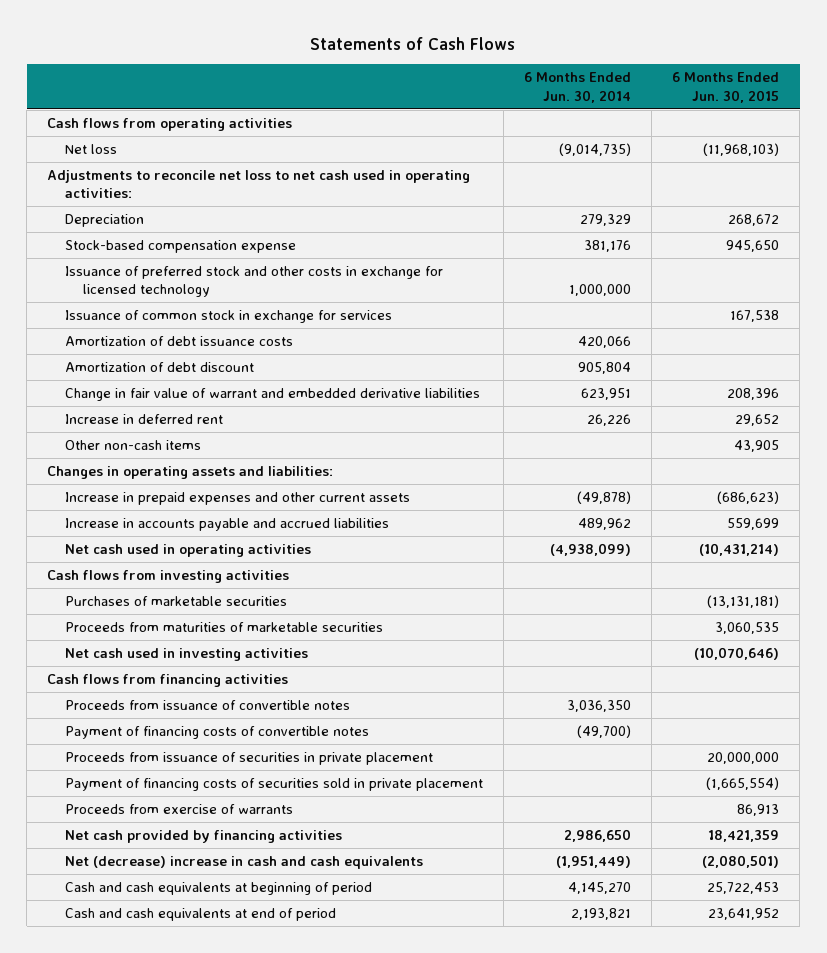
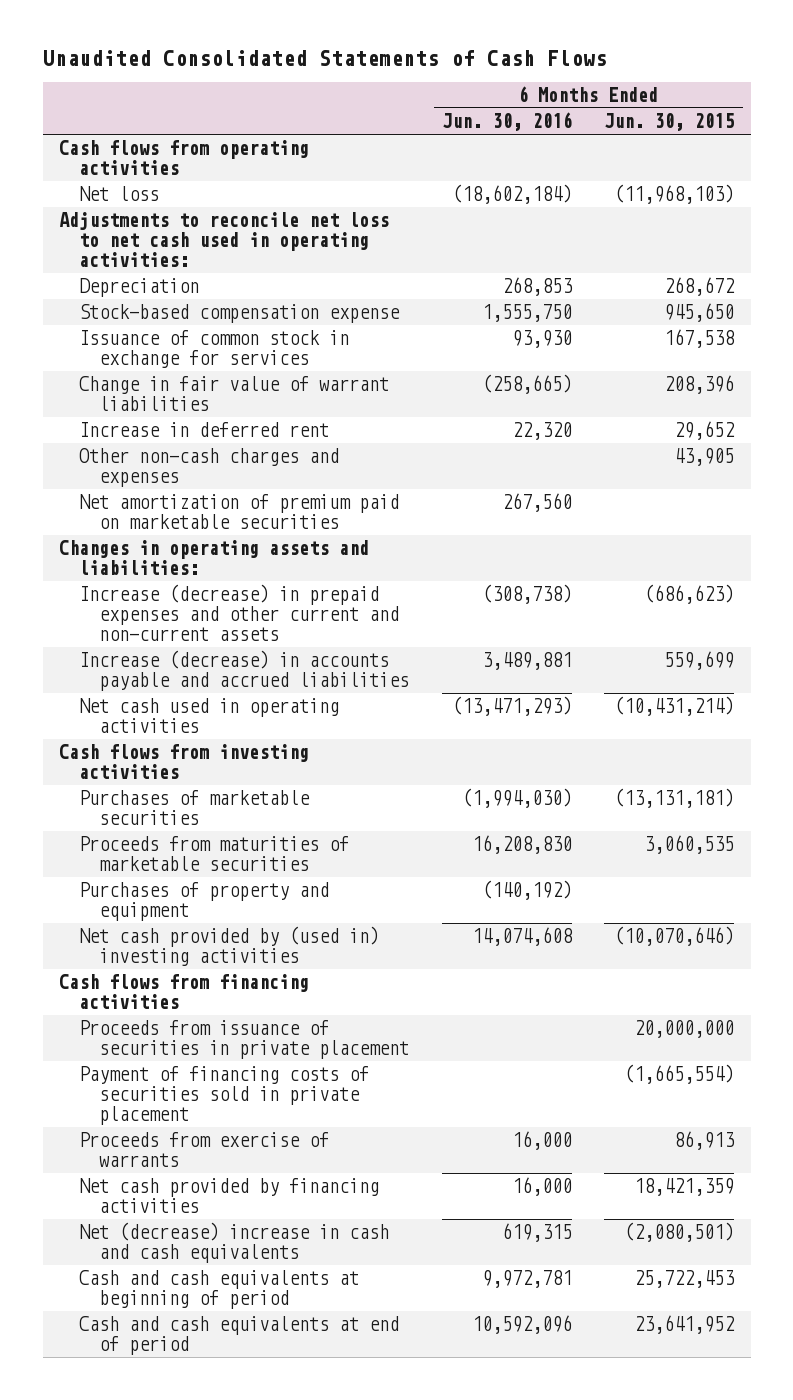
- Statements of Cash Flows
+ Unaudited Consolidated Statements of Cash Flows
- | 6 Months Ended Jun. 30, 2014 | 6 Months Ended Jun. 30, 2015
+ | 6 Months Ended Jun. 30, 2016 | 6 Months Ended Jun. 30, 2015
- Issuance of preferred stock and other costs in exchange for licensed technology | 1,000,000 |
- Amortization of debt issuance costs | 420,066 |
- Amortization of debt discount | 905,804 |
- Change in fair value of warrant and embedded derivative liabilities | 623,951 | 208,396
+ Change in fair value of warrant liabilities | (258,665) | 208,396
- Other non-cash items | | 43,905
+ Other non-cash charges and expenses | | 43,905
+ Net amortization of premium paid on marketable securities | 267,560 |
- Increase in prepaid expenses and other current assets | (49,878) | (686,623)
- Increase in accounts payable and accrued liabilities | 489,962 | 559,699
+ Increase (decrease) in prepaid expenses and other current and non-current assets | (308,738) | (686,623)
+ Increase (decrease) in accounts payable and accrued liabilities | 3,489,881 | 559,699
- Net cash used in investing activities | | (10,070,646)
+ Purchases of property and equipment | (140,192) |
+ Net cash provided by (used in) investing activities | 14,074,608 | (10,070,646)
- Proceeds from issuance of convertible notes | 3,036,350 |
- Payment of financing costs of convertible notes | (49,700) |

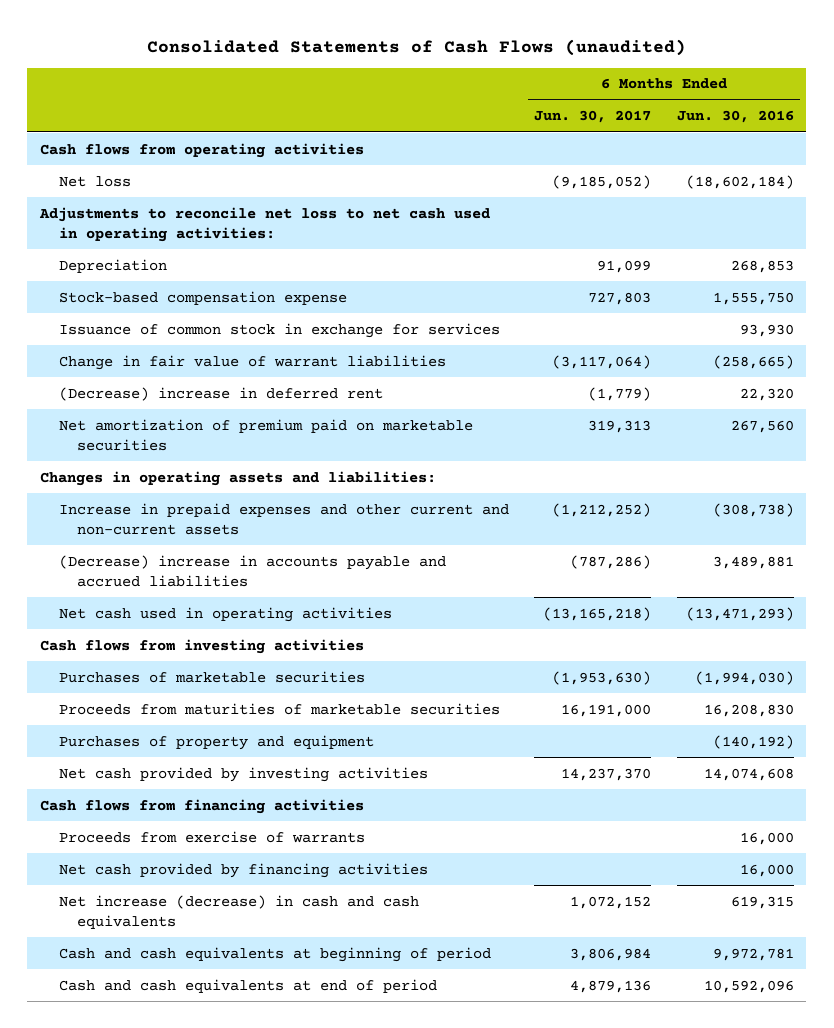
- Unaudited Consolidated Statements of Cash Flows
+ Consolidated Statements of Cash Flows (unaudited)
- | 6 Months Ended Jun. 30, 2016 | 6 Months Ended Jun. 30, 2015
+ | 6 Months Ended Jun. 30, 2017 | 6 Months Ended Jun. 30, 2016
- Increase in deferred rent | 22,320 | 29,652
- Other non-cash charges and expenses | | 43,905
+ (Decrease) increase in deferred rent | (1,779) | 22,320
- Increase (decrease) in prepaid expenses and other current and non-current assets | (308,738) | (686,623)
- Increase (decrease) in accounts payable and accrued liabilities | 3,489,881 | 559,699
+ Increase in prepaid expenses and other current and non-current assets | (1,212,252) | (308,738)
+ (Decrease) increase in accounts payable and accrued liabilities | (787,286) | 3,489,881
- Net cash provided by (used in) investing activities | 14,074,608 | (10,070,646)
+ Net cash provided by investing activities | 14,237,370 | 14,074,608
- Proceeds from issuance of securities in private placement | | 20,000,000
- Payment of financing costs of securities sold in private placement | | (1,665,554)
- Net (decrease) increase in cash and cash equivalents | 619,315 | (2,080,501)
+ Net increase (decrease) in cash and cash equivalents | 1,072,152 | 619,315

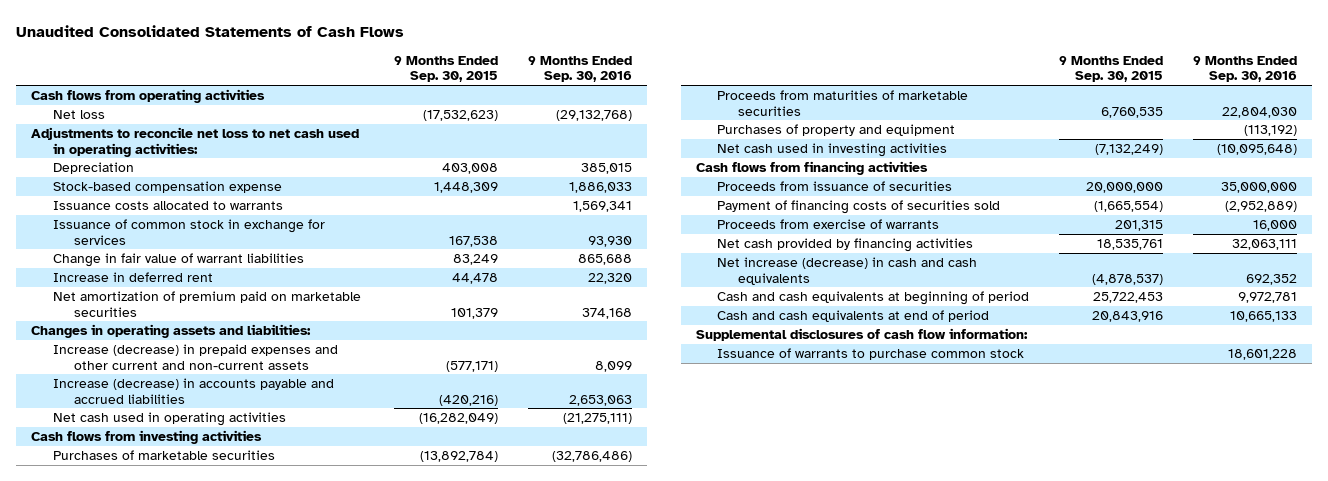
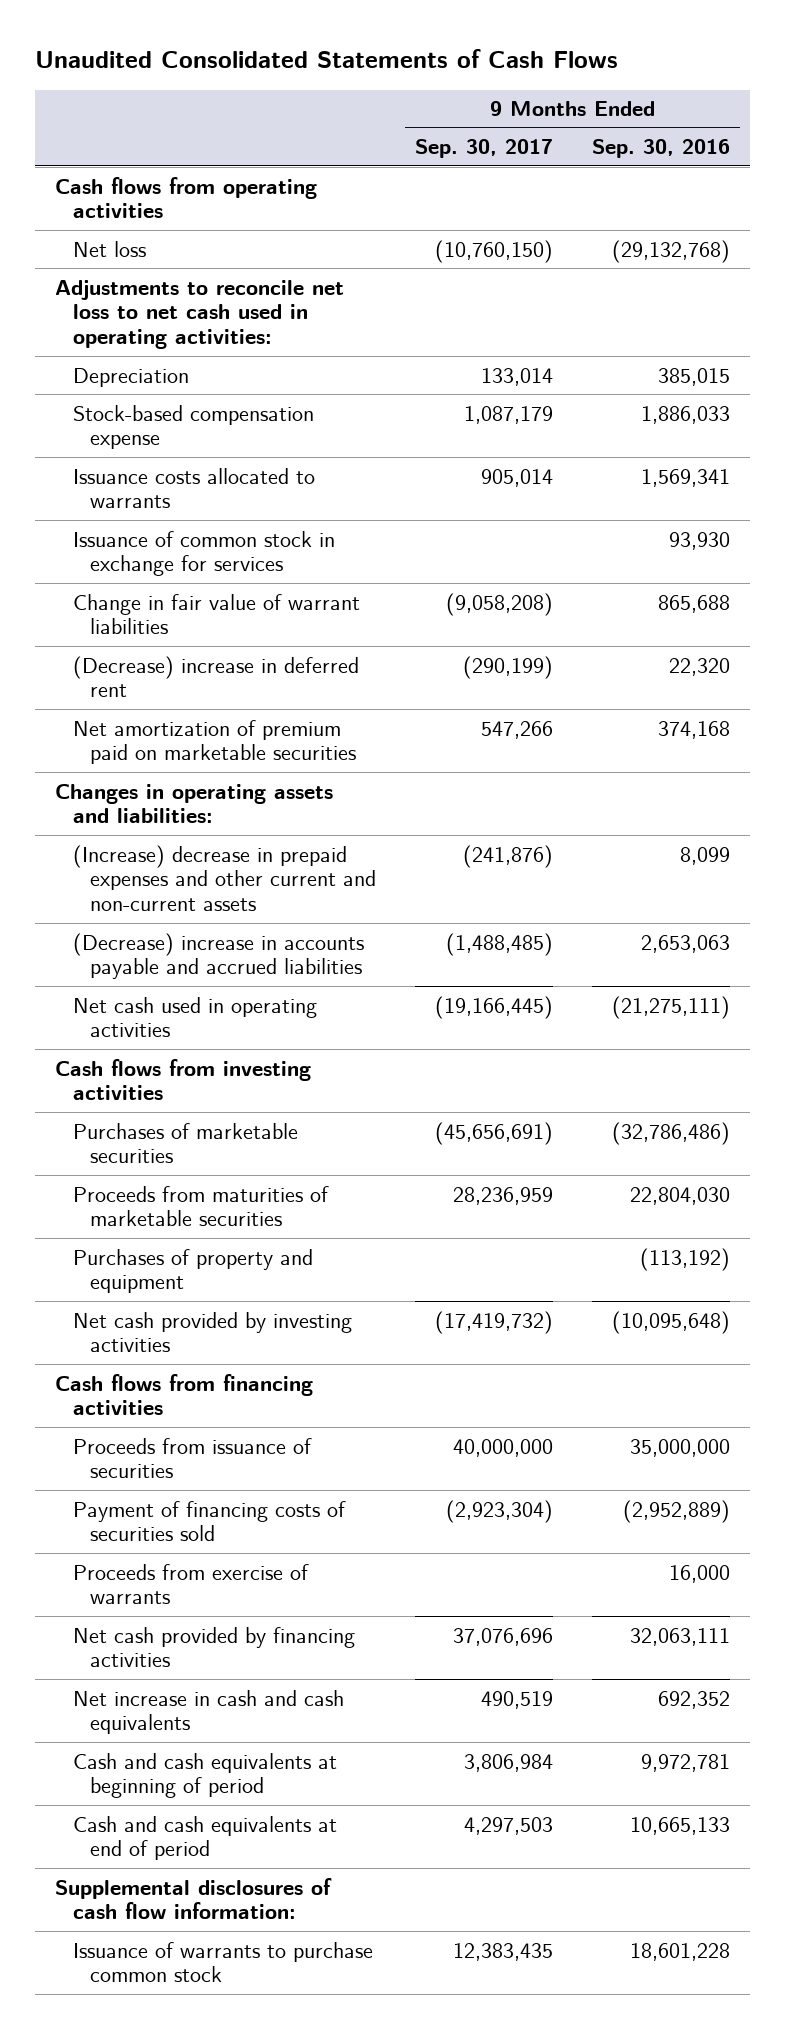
- | 9 Months Ended Sep. 30, 2015 | 9 Months Ended Sep. 30, 2016
+ | 9 Months Ended Sep. 30, 2017 | 9 Months Ended Sep. 30, 2016
- Increase in deferred rent | 44,478 | 22,320
+ (Decrease) increase in deferred rent | (290,199) | 22,320
- Increase (decrease) in prepaid expenses and other current and non-current assets | (577,171) | 8,099
- Increase (decrease) in accounts payable and accrued liabilities | (420,216) | 2,653,063
+ (Increase) decrease in prepaid expenses and other current and non-current assets | (241,876) | 8,099
+ (Decrease) increase in accounts payable and accrued liabilities | (1,488,485) | 2,653,063
- Net cash used in investing activities | (7,132,249) | (10,095,648)
+ Net cash provided by investing activities | (17,419,732) | (10,095,648)
- Net increase (decrease) in cash and cash equivalents | (4,878,537) | 692,352
+ Net increase in cash and cash equivalents | 490,519 | 692,352

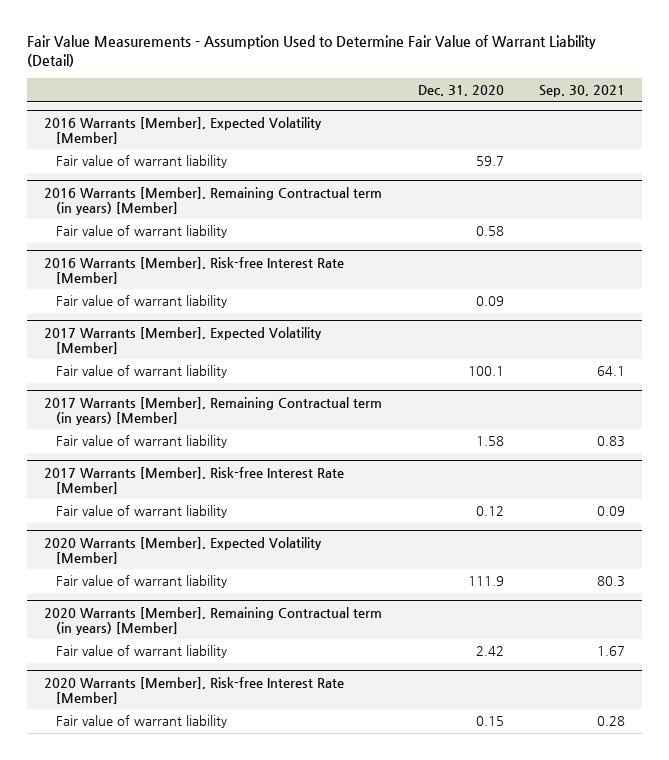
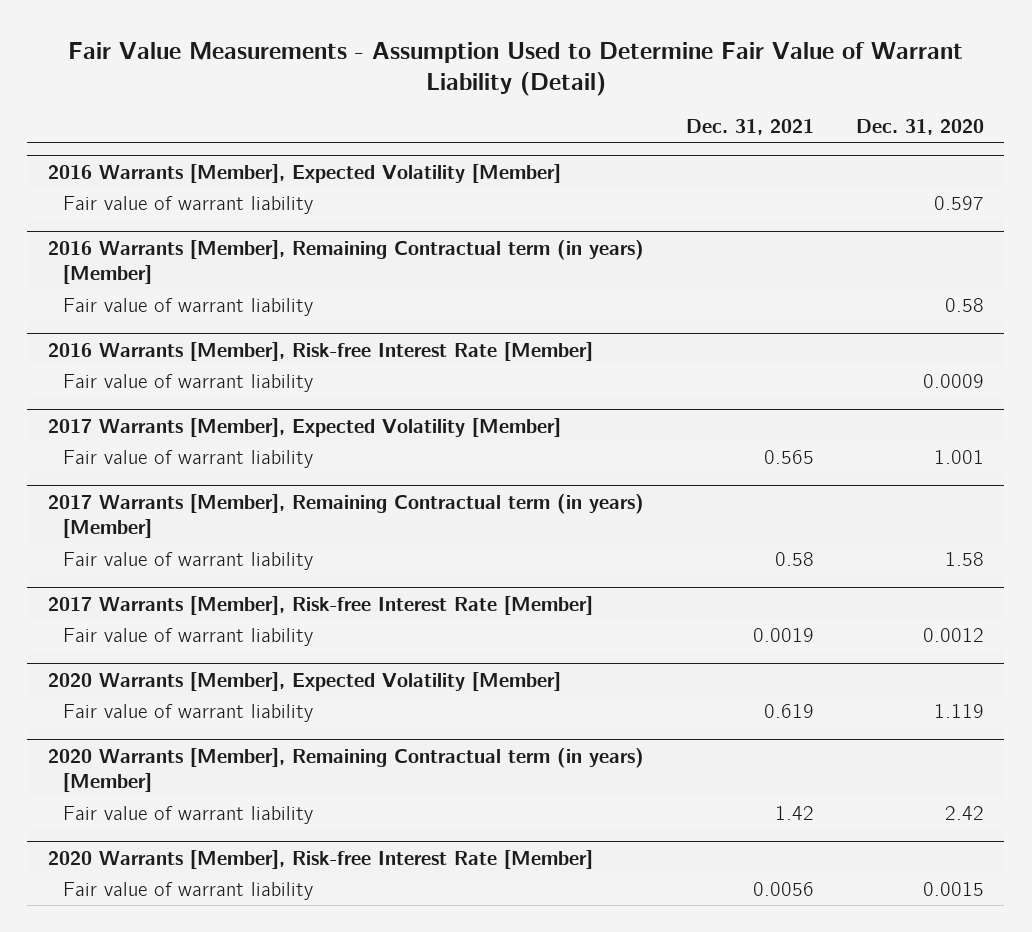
- | Dec. 31, 2020 | Sep. 30, 2021
+ | Dec. 31, 2021 | Dec. 31, 2020
@ 2016 Warrants [Member], Expected Volatility [Member]
- Fair value of warrant liability | 59.7 |
+ Fair value of warrant liability | | 0.597
@ 2016 Warrants [Member], Risk-free Interest Rate [Member]
- Fair value of warrant liability | 0.09 |
+ Fair value of warrant liability | | 0.0009
@ 2017 Warrants [Member], Expected Volatility [Member]
- Fair value of warrant liability | 100.1 | 64.1
+ Fair value of warrant liability | 0.565 | 1.001
@ 2017 Warrants [Member], Risk-free Interest Rate [Member]
- Fair value of warrant liability | 0.12 | 0.09
+ Fair value of warrant liability | 0.0019 | 0.0012
@ 2020 Warrants [Member], Expected Volatility [Member]
- Fair value of warrant liability | 111.9 | 80.3
+ Fair value of warrant liability | 0.619 | 1.119
@ 2020 Warrants [Member], Risk-free Interest Rate [Member]
- Fair value of warrant liability | 0.15 | 0.28
+ Fair value of warrant liability | 0.0056 | 0.0015

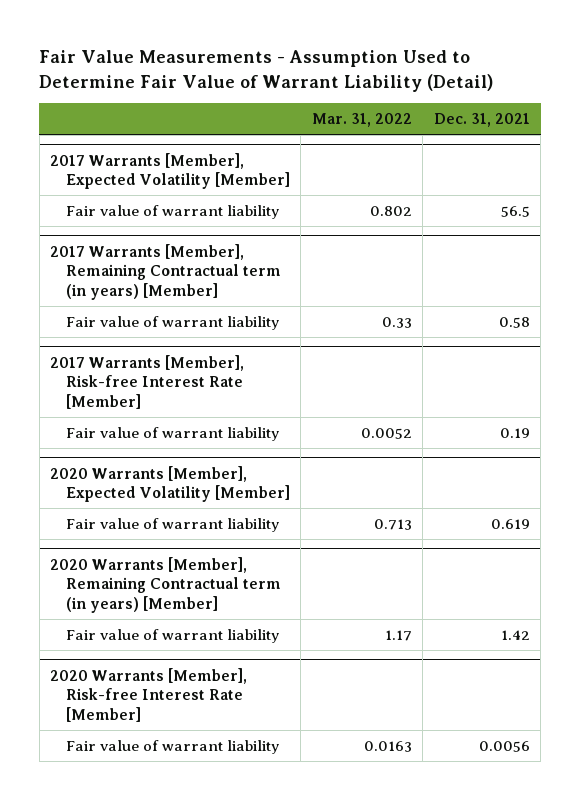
- | Dec. 31, 2021 | Dec. 31, 2020
+ | Mar. 31, 2022 | Dec. 31, 2021
- 2016 Warrants [Member], Expected Volatility [Member]
- Fair value of warrant liability | | 0.597
- 2016 Warrants [Member], Remaining Contractual term (in years) [Member]
- Fair value of warrant liability | | 0.58
- 2016 Warrants [Member], Risk-free Interest Rate [Member]
- Fair value of warrant liability | | 0.0009
@ 2017 Warrants [Member], Expected Volatility [Member]
- Fair value of warrant liability | 0.565 | 1.001
+ Fair value of warrant liability | 0.802 | 56.5
@ 2017 Warrants [Member], Risk-free Interest Rate [Member]
- Fair value of warrant liability | 0.0019 | 0.0012
+ Fair value of warrant liability | 0.0052 | 0.19

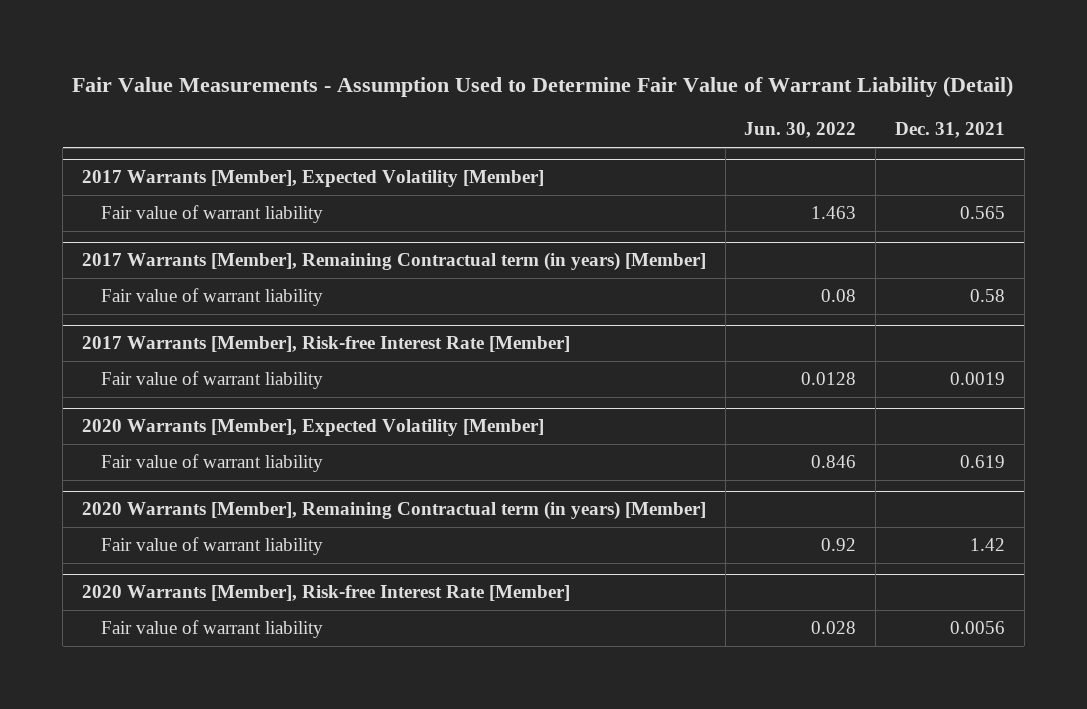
- | Mar. 31, 2022 | Dec. 31, 2021
+ | Jun. 30, 2022 | Dec. 31, 2021
@ 2017 Warrants [Member], Expected Volatility [Member]
- Fair value of warrant liability | 0.802 | 56.5
+ Fair value of warrant liability | 1.463 | 0.565
@ 2017 Warrants [Member], Risk-free Interest Rate [Member]
- Fair value of warrant liability | 0.0052 | 0.19
+ Fair value of warrant liability | 0.0128 | 0.0019

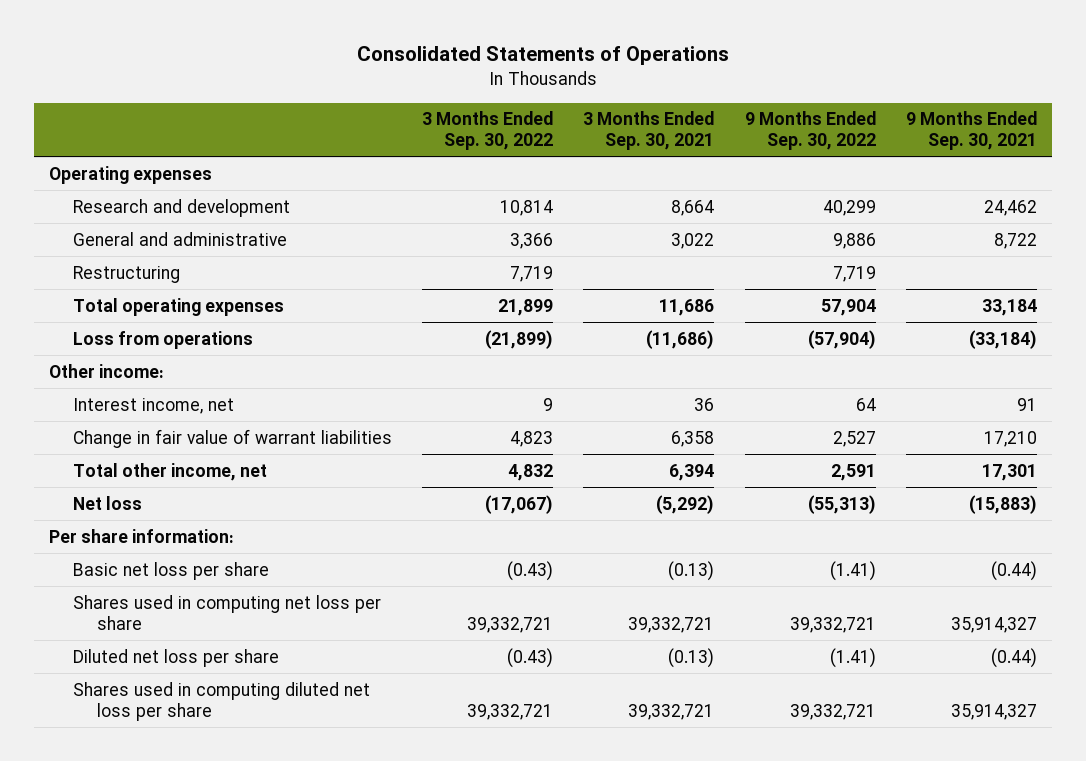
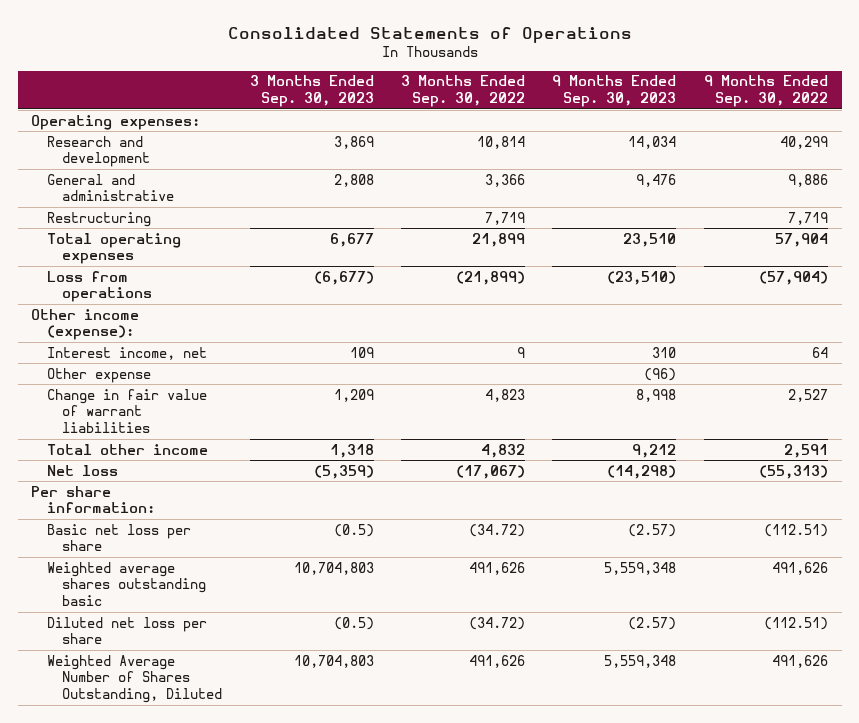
- | 3 Months Ended Sep. 30, 2022 | 3 Months Ended Sep. 30, 2021 | 9 Months Ended Sep. 30, 2022 | 9 Months Ended Sep. 30, 2021
+ | 3 Months Ended Sep. 30, 2023 | 3 Months Ended Sep. 30, 2022 | 9 Months Ended Sep. 30, 2023 | 9 Months Ended Sep. 30, 2022
- Operating expenses
+ Operating expenses:
- Other income:
+ Other income (expense):
+ Other expense | | | (96) |
- Total other income, net | 4,832 | 6,394 | 2,591 | 17,301
+ Total other income | 1,318 | 4,832 | 9,212 | 2,591
- Basic net loss per share | (0.43) | (0.13) | (1.41) | (0.44)
- Shares used in computing net loss per share | 39,332,721 | 39,332,721 | 39,332,721 | 35,914,327
- Diluted net loss per share | (0.43) | (0.13) | (1.41) | (0.44)
- Shares used in computing diluted net loss per share | 39,332,721 | 39,332,721 | 39,332,721 | 35,914,327
+ Basic net loss per share | (0.5) | (34.72) | (2.57) | (112.51)
+ Weighted average shares outstanding basic | 10,704,803 | 491,626 | 5,559,348 | 491,626
+ Diluted net loss per share | (0.5) | (34.72) | (2.57) | (112.51)
+ Weighted Average Number of Shares Outstanding, Diluted | 10,704,803 | 491,626 | 5,559,348 | 491,626

